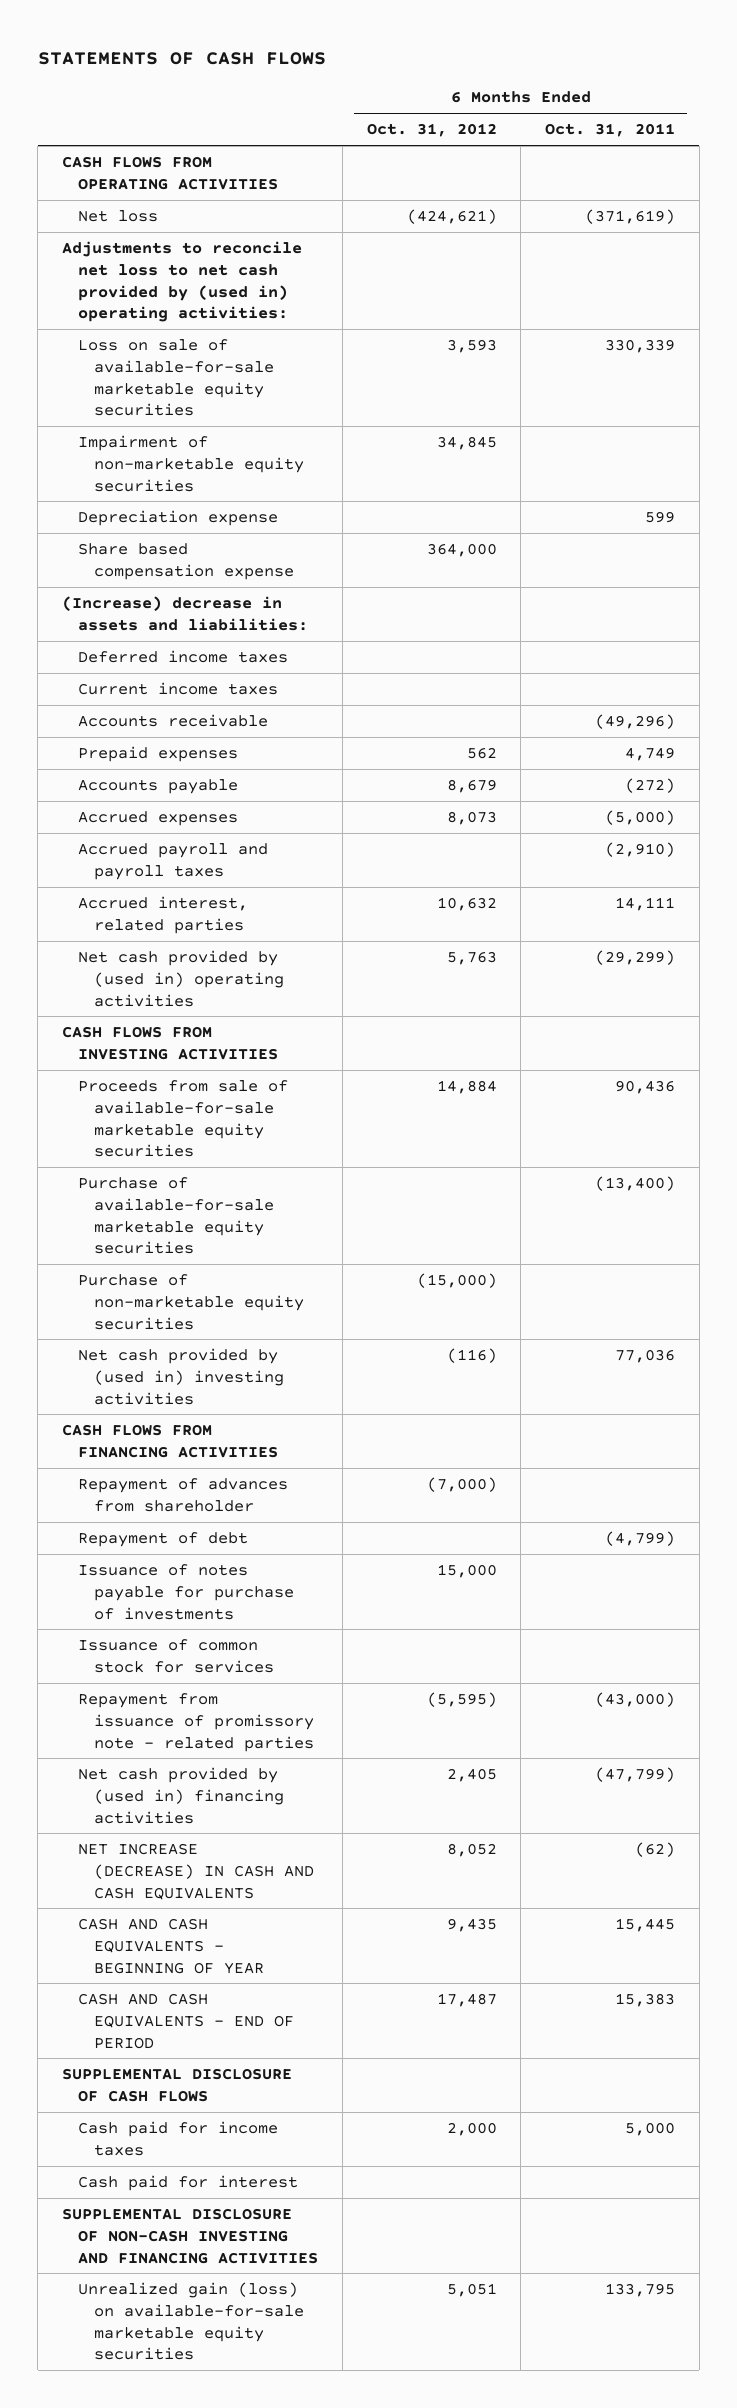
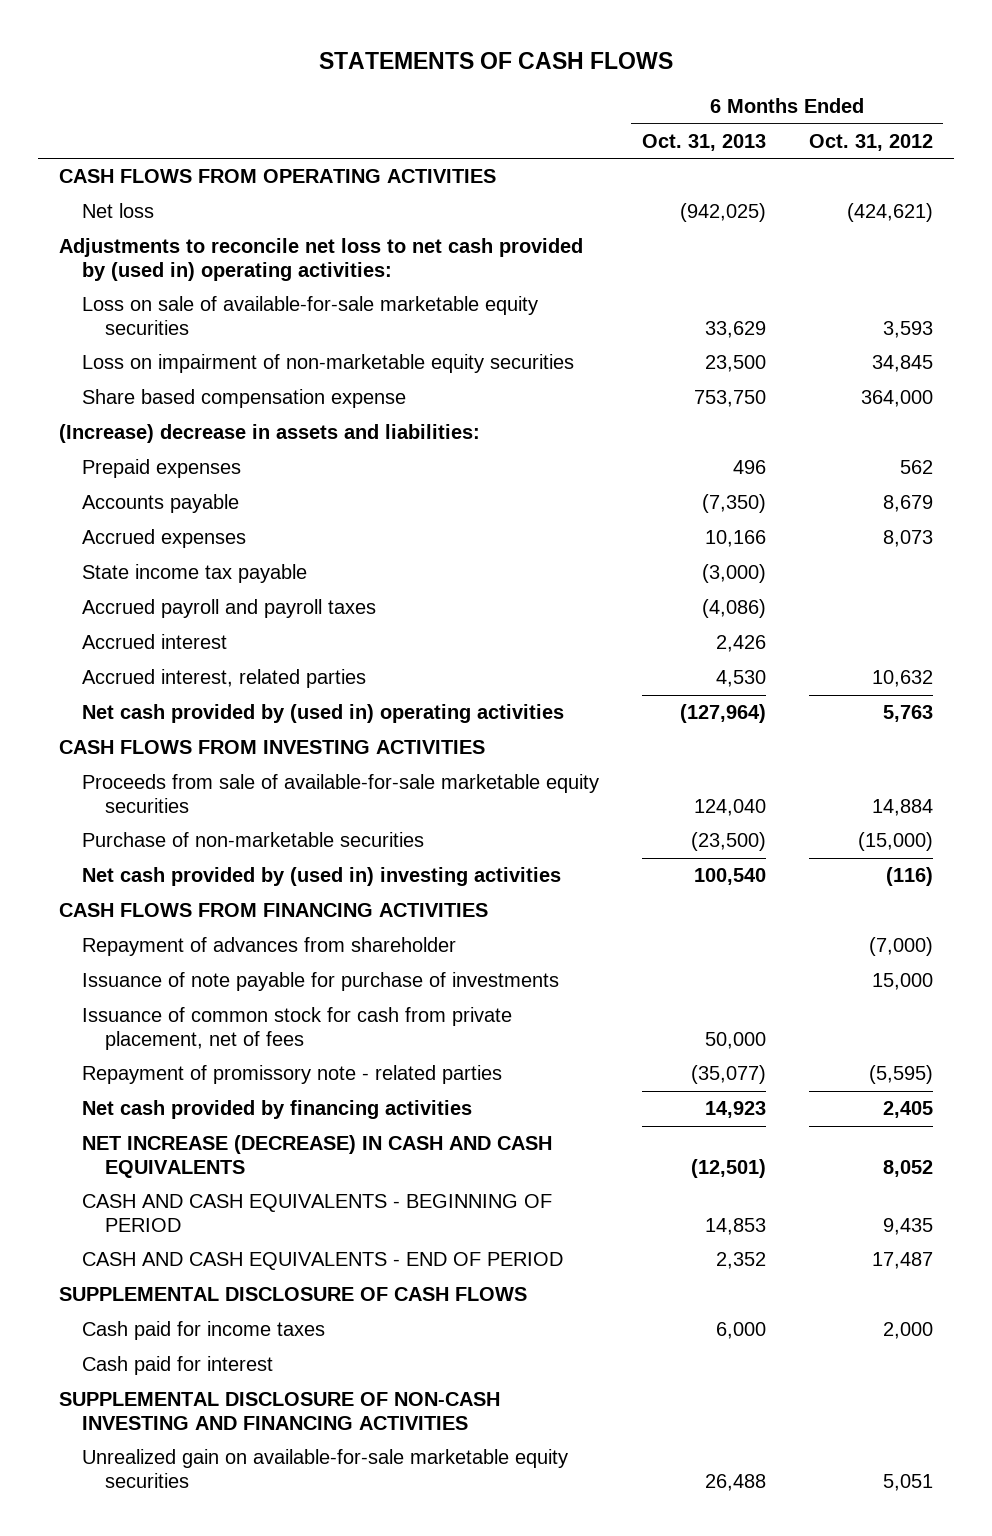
- | 6 Months Ended Oct. 31, 2012 | 6 Months Ended Oct. 31, 2011
+ | 6 Months Ended Oct. 31, 2013 | 6 Months Ended Oct. 31, 2012
- Impairment of non-marketable equity securities | 34,845 |
- Depreciation expense | | 599
+ Loss on impairment of non-marketable equity securities | 23,500 | 34,845
- Deferred income taxes
- Current income taxes
- Accounts receivable | | (49,296)
+ State income tax payable | (3,000) |
+ Accrued interest | 2,426 |
- Purchase of available-for-sale marketable equity securities | | (13,400)
- Purchase of non-marketable equity securities | (15,000) |
+ Purchase of non-marketable securities | (23,500) | (15,000)
- Repayment of debt | | (4,799)
- Issuance of notes payable for purchase of investments | 15,000 |
- Issuance of common stock for services
- Repayment from issuance of promissory note - related parties | (5,595) | (43,000)
- Net cash provided by (used in) financing activities | 2,405 | (47,799)
+ Issuance of note payable for purchase of investments | | 15,000
+ Issuance of common stock for cash from private placement, net of fees | 50,000 |
+ Repayment of promissory note - related parties | (35,077) | (5,595)
+ Net cash provided by financing activities | 14,923 | 2,405
- CASH AND CASH EQUIVALENTS - BEGINNING OF YEAR | 9,435 | 15,445
+ CASH AND CASH EQUIVALENTS - BEGINNING OF PERIOD | 14,853 | 9,435
- Unrealized gain (loss) on available-for-sale marketable equity securities | 5,051 | 133,795
+ Unrealized gain on available-for-sale marketable equity securities | 26,488 | 5,051

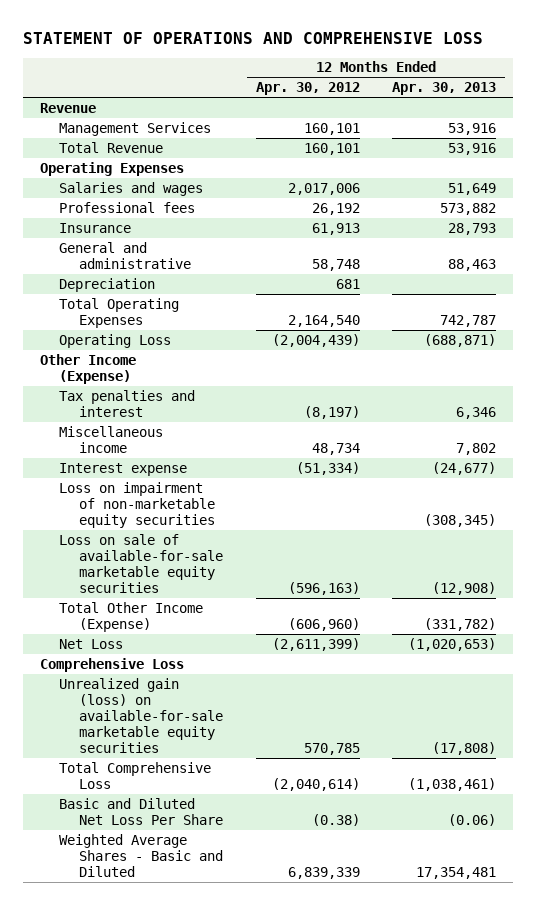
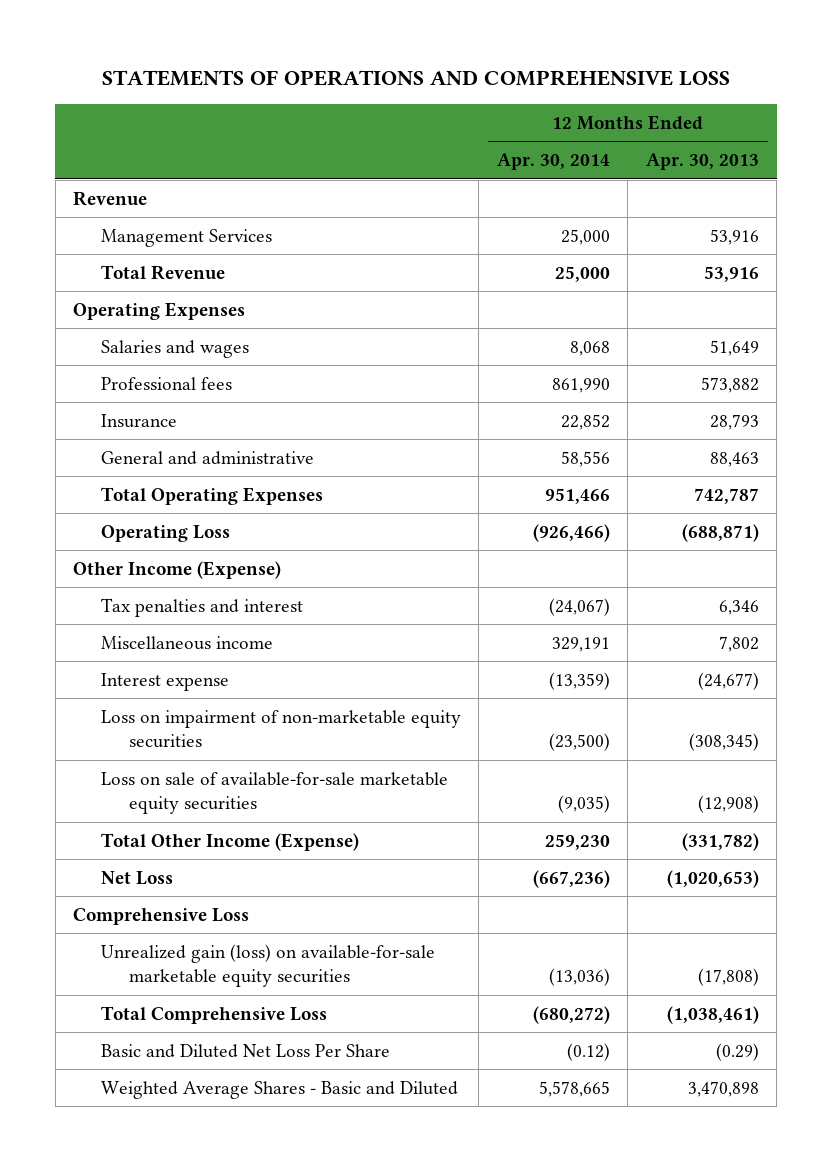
- STATEMENT OF OPERATIONS AND COMPREHENSIVE LOSS
+ STATEMENTS OF OPERATIONS AND COMPREHENSIVE LOSS
- | 12 Months Ended Apr. 30, 2012 | 12 Months Ended Apr. 30, 2013
+ | 12 Months Ended Apr. 30, 2014 | 12 Months Ended Apr. 30, 2013
- Depreciation | 681 |
- Basic and Diluted Net Loss Per Share | (0.38) | (0.06)
- Weighted Average Shares - Basic and Diluted | 6,839,339 | 17,354,481
+ Basic and Diluted Net Loss Per Share | (0.12) | (0.29)
+ Weighted Average Shares - Basic and Diluted | 5,578,665 | 3,470,898

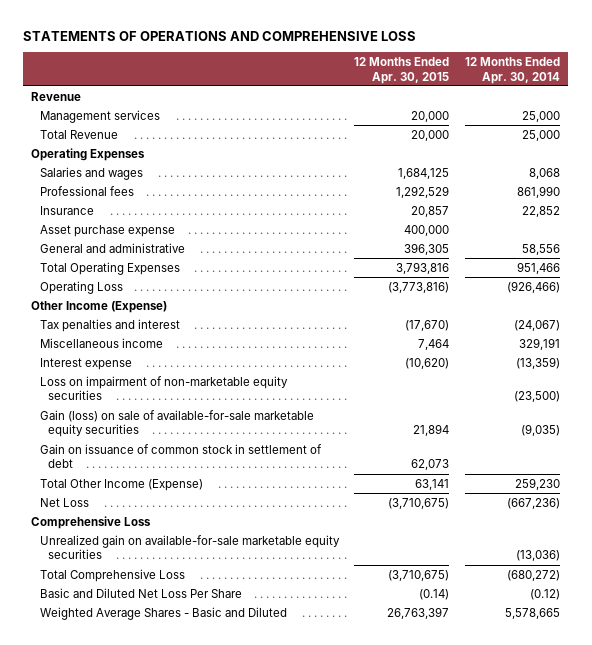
- | 12 Months Ended Apr. 30, 2014 | 12 Months Ended Apr. 30, 2013
+ | 12 Months Ended Apr. 30, 2015 | 12 Months Ended Apr. 30, 2014
- Management Services | 25,000 | 53,916
+ Management services | 20,000 | 25,000
+ Asset purchase expense | 400,000 |
- Loss on sale of available-for-sale marketable equity securities | (9,035) | (12,908)
+ Gain (loss) on sale of available-for-sale marketable equity securities | 21,894 | (9,035)
+ Gain on issuance of common stock in settlement of debt | 62,073 |
- Unrealized gain (loss) on available-for-sale marketable equity securities | (13,036) | (17,808)
+ Unrealized gain on available-for-sale marketable equity securities | | (13,036)

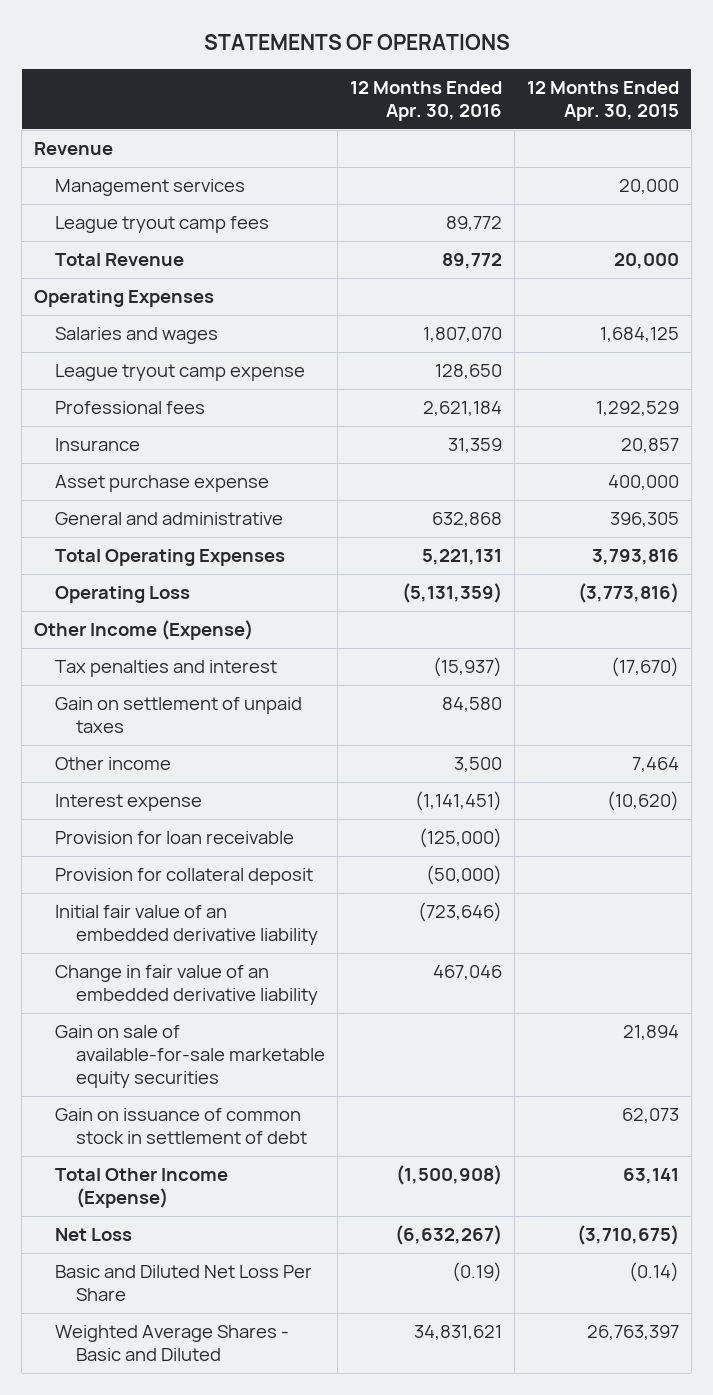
- STATEMENTS OF OPERATIONS AND COMPREHENSIVE LOSS
+ STATEMENTS OF OPERATIONS
- | 12 Months Ended Apr. 30, 2015 | 12 Months Ended Apr. 30, 2014
+ | 12 Months Ended Apr. 30, 2016 | 12 Months Ended Apr. 30, 2015
+ League tryout camp fees | 89,772 |
+ League tryout camp expense | 128,650 |
- Miscellaneous income | 7,464 | 329,191
+ Gain on settlement of unpaid taxes | 84,580 |
+ Other income | 3,500 | 7,464
- Loss on impairment of non-marketable equity securities | | (23,500)
- Gain (loss) on sale of available-for-sale marketable equity securities | 21,894 | (9,035)
+ Provision for loan receivable | (125,000) |
+ Provision for collateral deposit | (50,000) |
+ Initial fair value of an embedded derivative liability | (723,646) |
+ Change in fair value of an embedded derivative liability | 467,046 |
+ Gain on sale of available-for-sale marketable equity securities | | 21,894
- Comprehensive Loss
- Unrealized gain on available-for-sale marketable equity securities | | (13,036)
- Total Comprehensive Loss | (3,710,675) | (680,272)

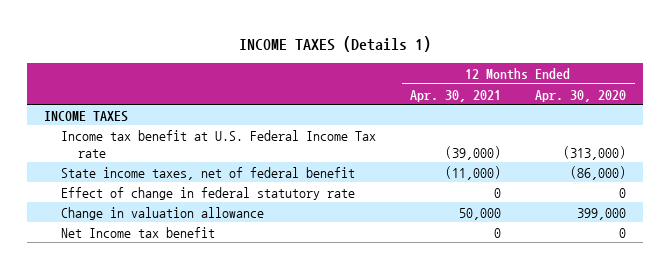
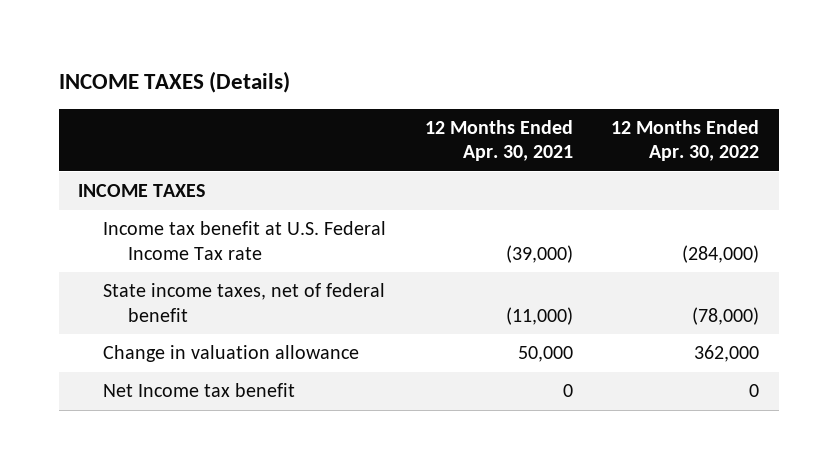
- INCOME TAXES (Details 1)
+ INCOME TAXES (Details)
- | 12 Months Ended Apr. 30, 2021 | 12 Months Ended Apr. 30, 2020
+ | 12 Months Ended Apr. 30, 2021 | 12 Months Ended Apr. 30, 2022
- Effect of change in federal statutory rate | 0 | 0

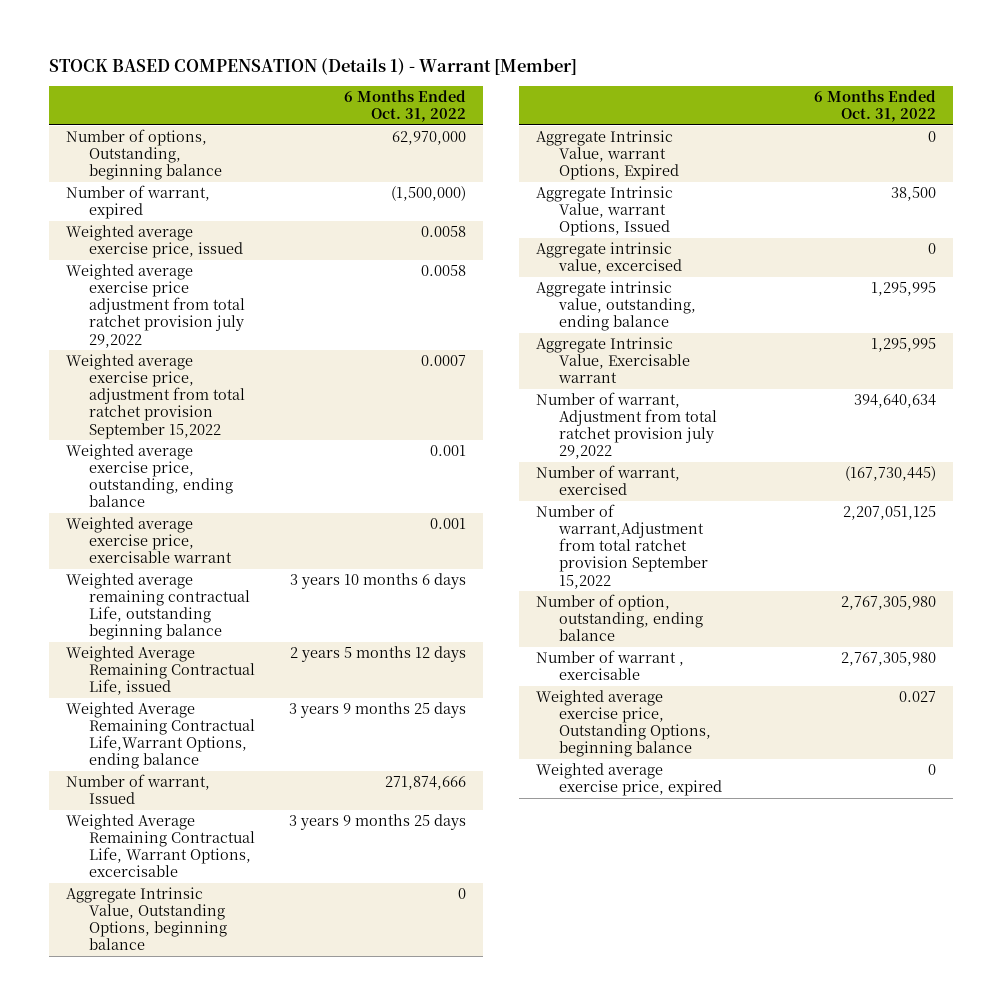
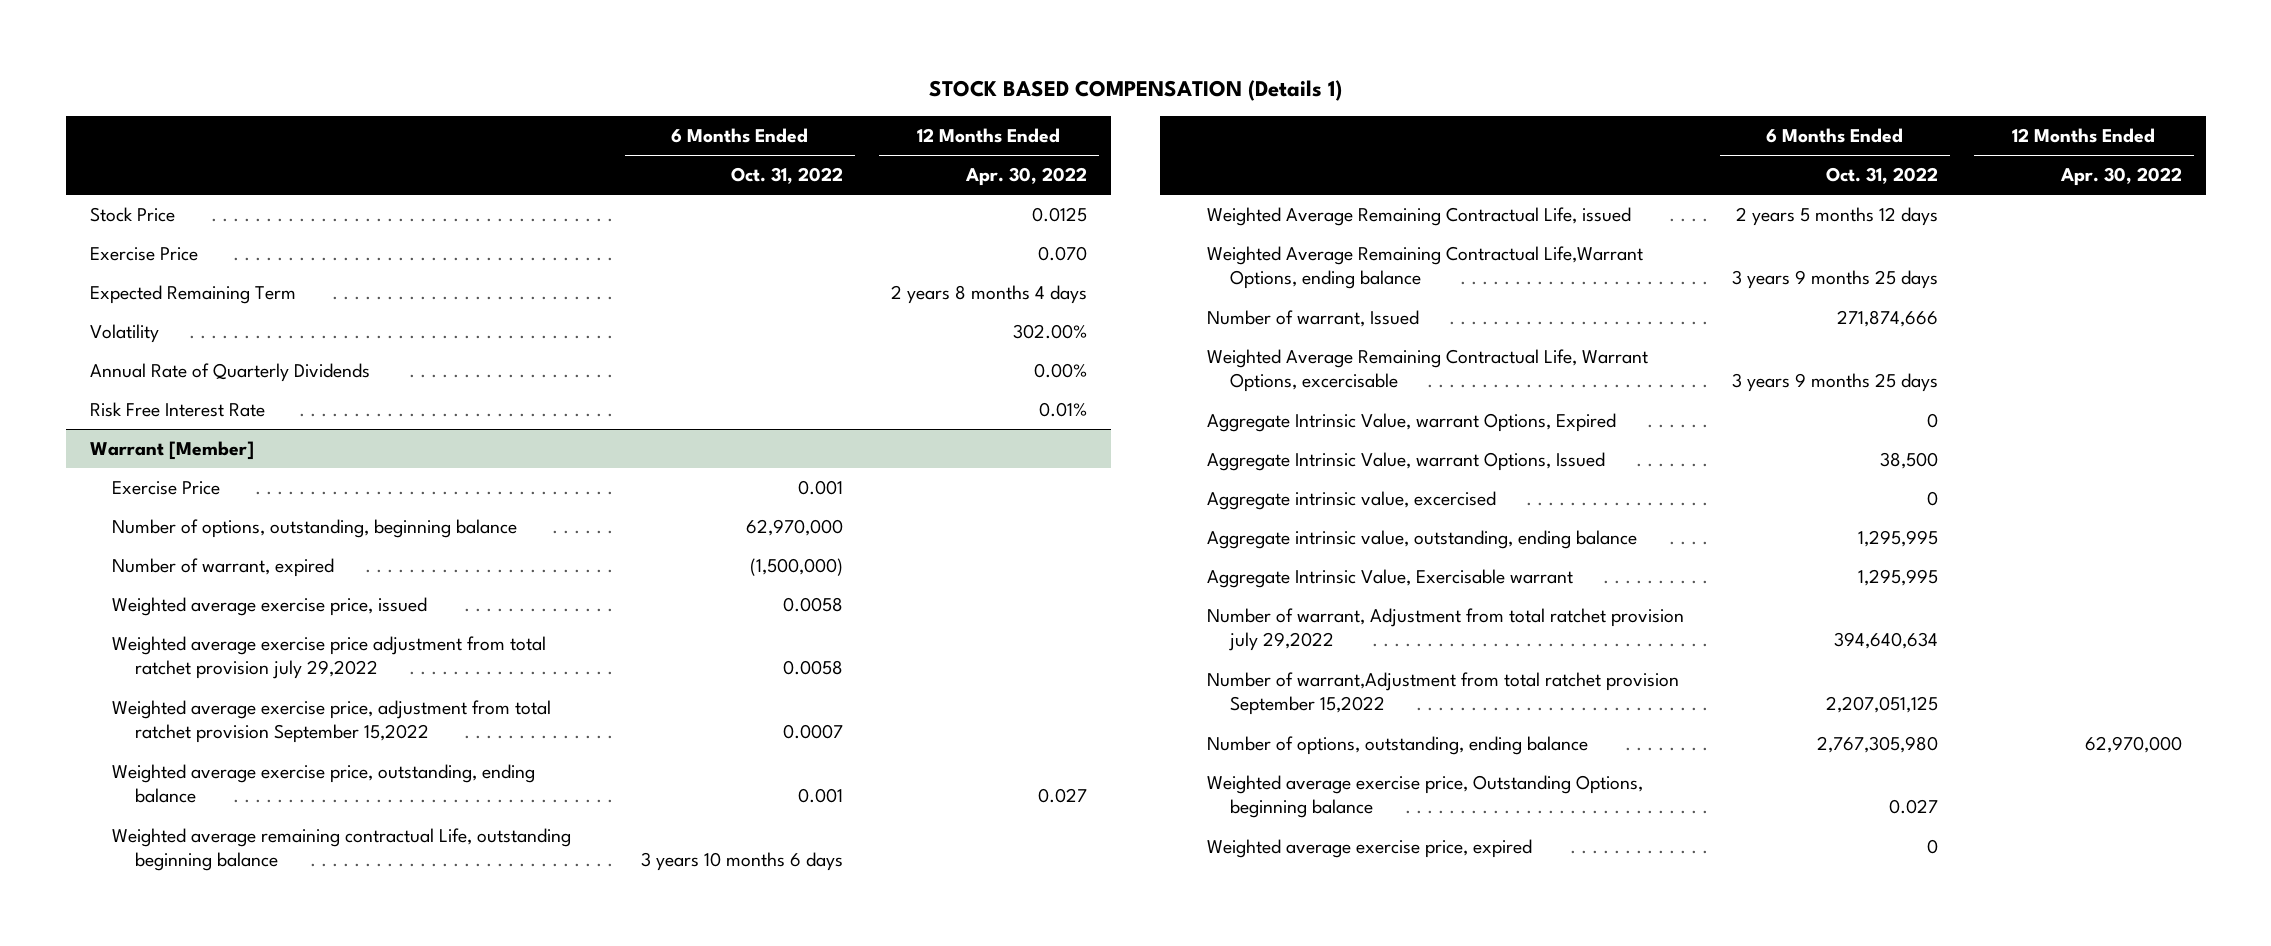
- STOCK BASED COMPENSATION (Details 1) - Warrant [Member]
+ STOCK BASED COMPENSATION (Details 1)
- | 6 Months Ended Oct. 31, 2022
+ | 6 Months Ended Oct. 31, 2022 | 12 Months Ended Apr. 30, 2022
- Number of options, Outstanding, beginning balance | 62,970,000
+ Stock Price | | 0.0125
+ Exercise Price | | 0.070
+ Expected Remaining Term | | 2 years 8 months 4 days
+ Volatility | | 302.00%
+ Annual Rate of Quarterly Dividends | | 0.00%
+ Risk Free Interest Rate | | 0.01%
+ Warrant [Member]
+ Exercise Price | 0.001 |
+ Number of options, outstanding, beginning balance | 62,970,000 |
- Weighted average exercise price, exercisable warrant | 0.001
- Aggregate Intrinsic Value, Outstanding Options, beginning balance | 0
- Number of warrant, exercised | (167,730,445)
- Number of option, outstanding, ending balance | 2,767,305,980
- Number of warrant , exercisable | 2,767,305,980
+ Number of options, outstanding, ending balance | 2,767,305,980 | 62,970,000

